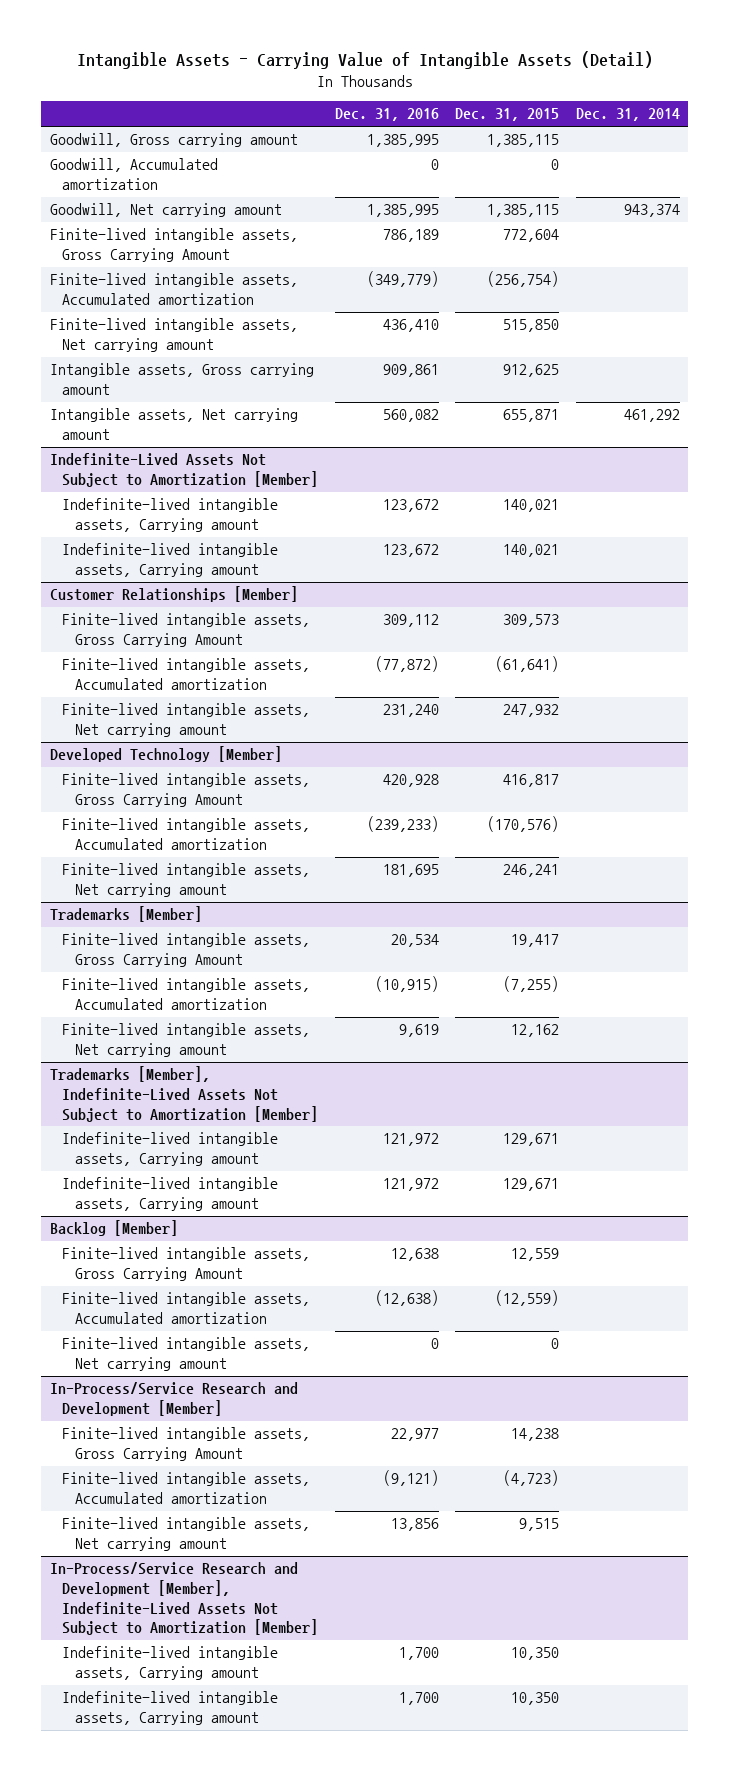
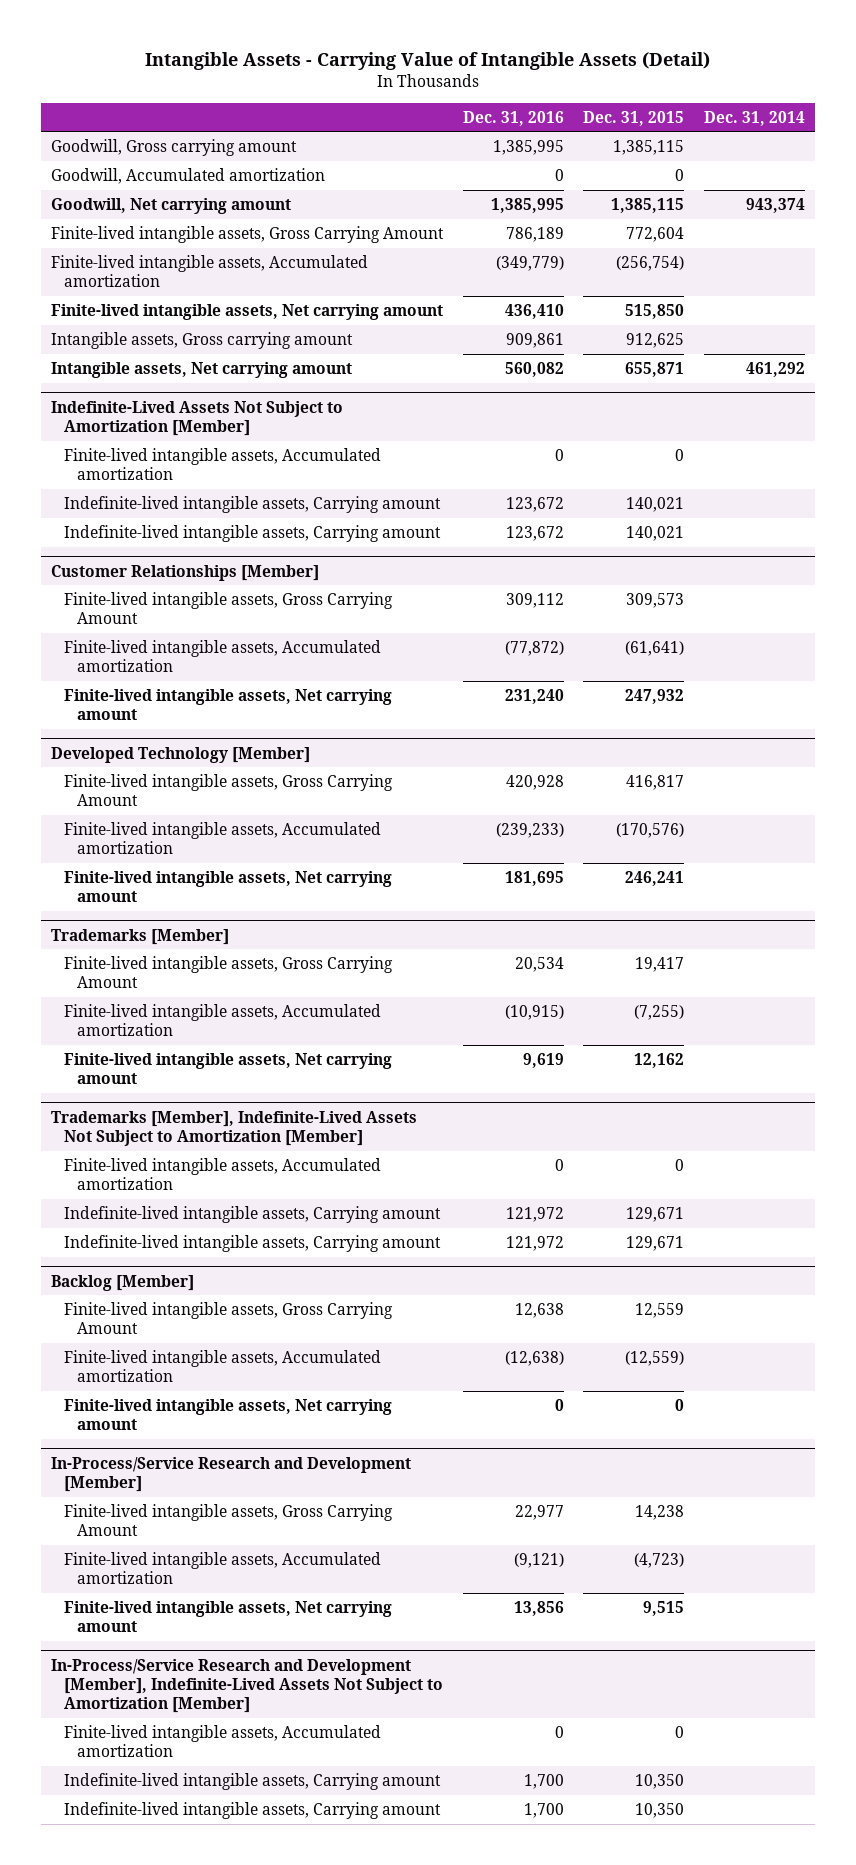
@ Indefinite-Lived Assets Not Subject to Amortization [Member]
+ Finite-lived intangible assets, Accumulated amortization | 0 | 0 |
@ Trademarks [Member], Indefinite-Lived Assets Not Subject to Amortization [Member]
+ Finite-lived intangible assets, Accumulated amortization | 0 | 0 |
@ In-Process/Service Research and Development [Member], Indefinite-Lived Assets Not Subject to Amortization [Member]
+ Finite-lived intangible assets, Accumulated amortization | 0 | 0 |

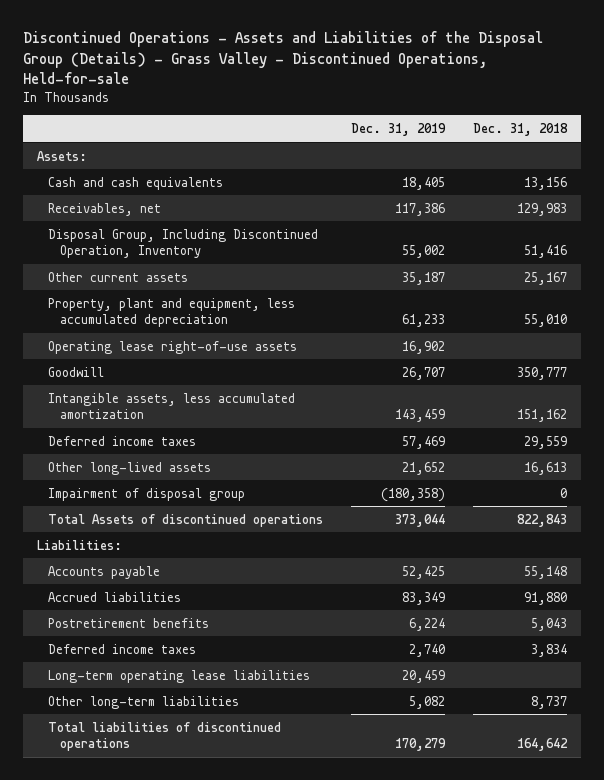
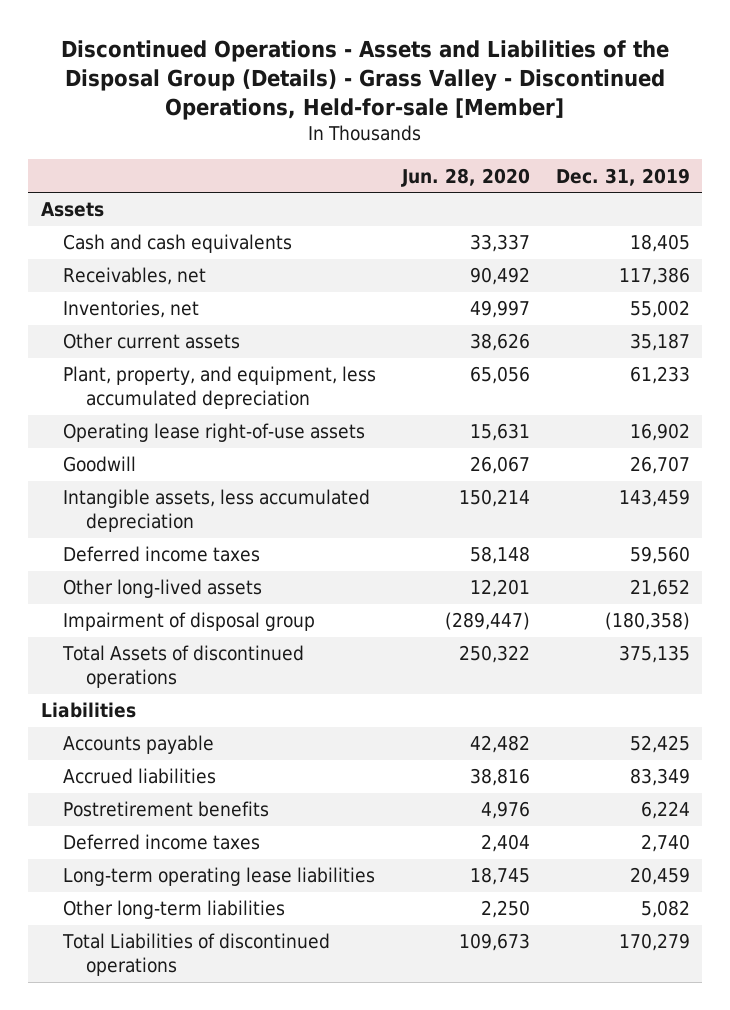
- Discontinued Operations - Assets and Liabilities of the Disposal Group (Details) - Grass Valley - Discontinued Operations, Held-for-sale
+ Discontinued Operations - Assets and Liabilities of the Disposal Group (Details) - Grass Valley - Discontinued Operations, Held-for-sale [Member]
- | Dec. 31, 2019 | Dec. 31, 2018
+ | Jun. 28, 2020 | Dec. 31, 2019
- Assets:
+ Assets
- Disposal Group, Including Discontinued Operation, Inventory | 55,002 | 51,416
+ Inventories, net | 49,997 | 55,002
- Property, plant and equipment, less accumulated depreciation | 61,233 | 55,010
+ Plant, property, and equipment, less accumulated depreciation | 65,056 | 61,233
- Intangible assets, less accumulated amortization | 143,459 | 151,162
- Deferred income taxes | 57,469 | 29,559
+ Intangible assets, less accumulated depreciation | 150,214 | 143,459
+ Deferred income taxes | 58,148 | 59,560
- Total Assets of discontinued operations | 373,044 | 822,843
- Liabilities:
+ Total Assets of discontinued operations | 250,322 | 375,135
+ Liabilities
- Total liabilities of discontinued operations | 170,279 | 164,642
+ Total Liabilities of discontinued operations | 109,673 | 170,279

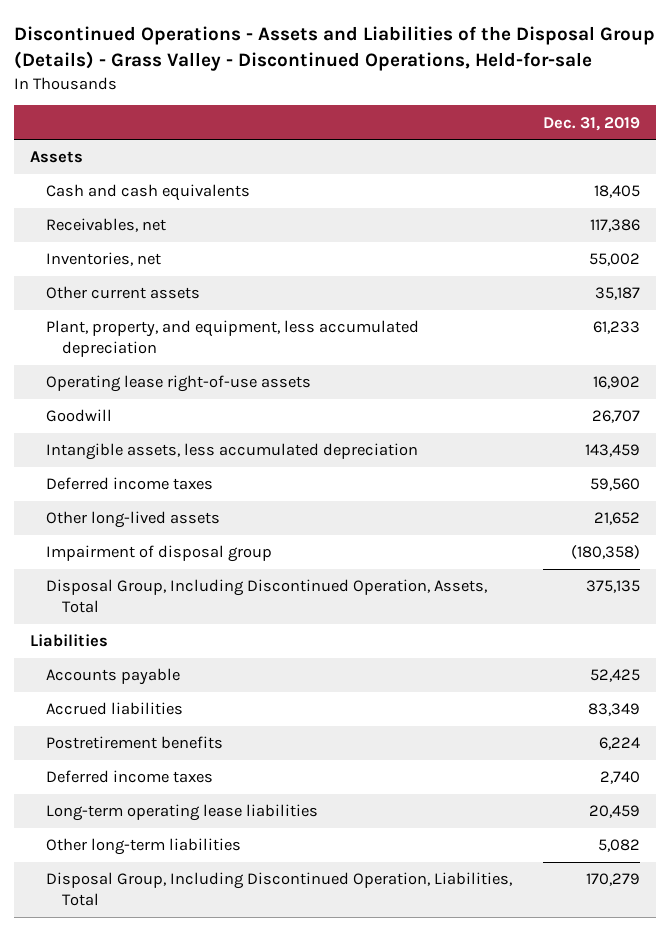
- Discontinued Operations - Assets and Liabilities of the Disposal Group (Details) - Grass Valley - Discontinued Operations, Held-for-sale [Member]
+ Discontinued Operations - Assets and Liabilities of the Disposal Group (Details) - Grass Valley - Discontinued Operations, Held-for-sale
- | Jun. 28, 2020 | Dec. 31, 2019
+ | Dec. 31, 2019
- Total Assets of discontinued operations | 250,322 | 375,135
+ Disposal Group, Including Discontinued Operation, Assets, Total | 375,135
- Total Liabilities of discontinued operations | 109,673 | 170,279
+ Disposal Group, Including Discontinued Operation, Liabilities, Total | 170,279

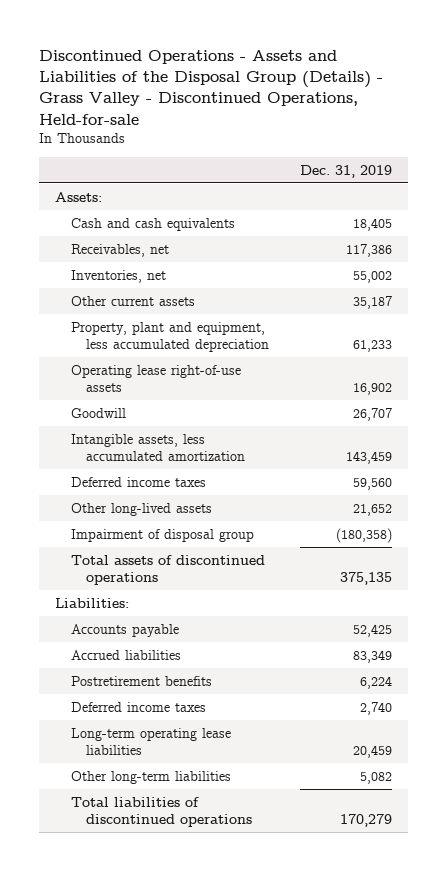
- Assets
+ Assets:
- Plant, property, and equipment, less accumulated depreciation | 61,233
+ Property, plant and equipment, less accumulated depreciation | 61,233
- Intangible assets, less accumulated depreciation | 143,459
+ Intangible assets, less accumulated amortization | 143,459
- Disposal Group, Including Discontinued Operation, Assets, Total | 375,135
- Liabilities
+ Total assets of discontinued operations | 375,135
+ Liabilities:
- Disposal Group, Including Discontinued Operation, Liabilities, Total | 170,279
+ Total liabilities of discontinued operations | 170,279

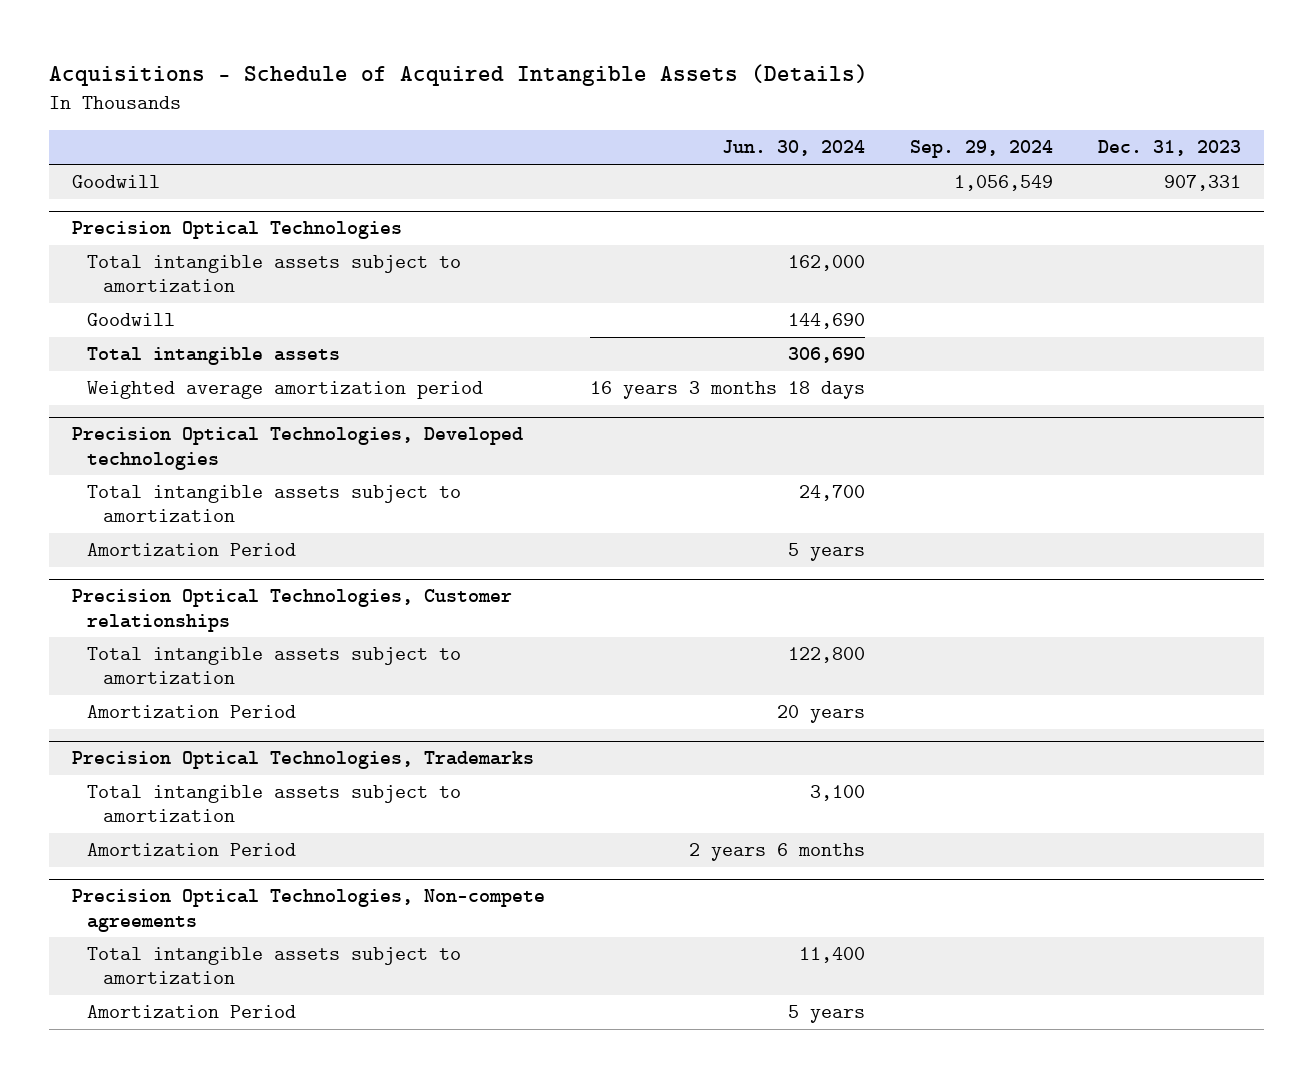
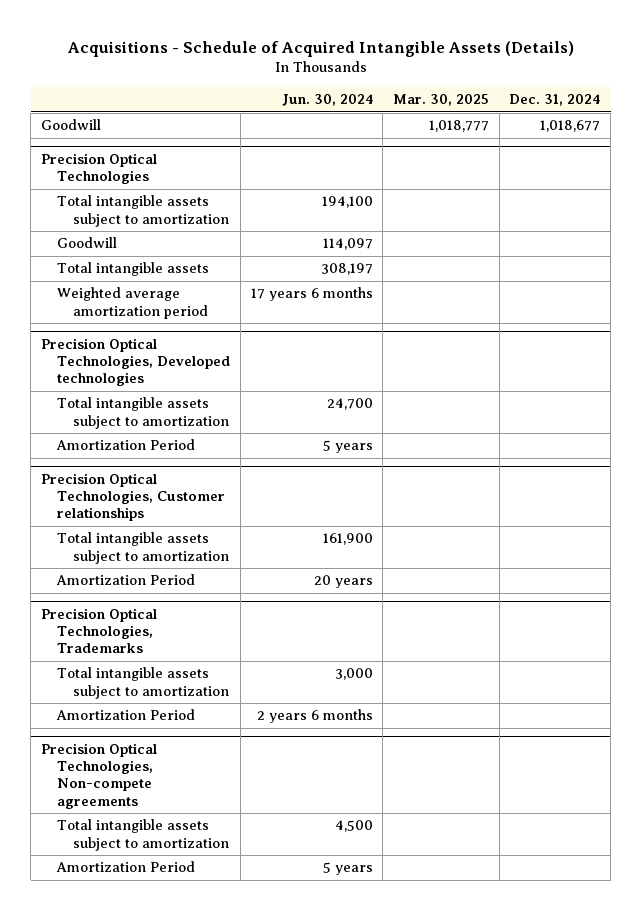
- | Jun. 30, 2024 | Sep. 29, 2024 | Dec. 31, 2023
+ | Jun. 30, 2024 | Mar. 30, 2025 | Dec. 31, 2024
@ Precision Optical Technologies
- Total intangible assets subject to amortization | 162,000 | |
- Goodwill | 144,690 | |
- Total intangible assets | 306,690 | |
- Weighted average amortization period | 16 years 3 months 18 days | |
+ Total intangible assets subject to amortization | 194,100 | |
+ Goodwill | 114,097 | |
+ Total intangible assets | 308,197 | |
+ Weighted average amortization period | 17 years 6 months | |
@ Precision Optical Technologies, Customer relationships
- Total intangible assets subject to amortization | 122,800 | |
+ Total intangible assets subject to amortization | 161,900 | |
@ Precision Optical Technologies, Trademarks
- Total intangible assets subject to amortization | 3,100 | |
+ Total intangible assets subject to amortization | 3,000 | |
@ Precision Optical Technologies, Non-compete agreements
- Total intangible assets subject to amortization | 11,400 | |
+ Total intangible assets subject to amortization | 4,500 | |

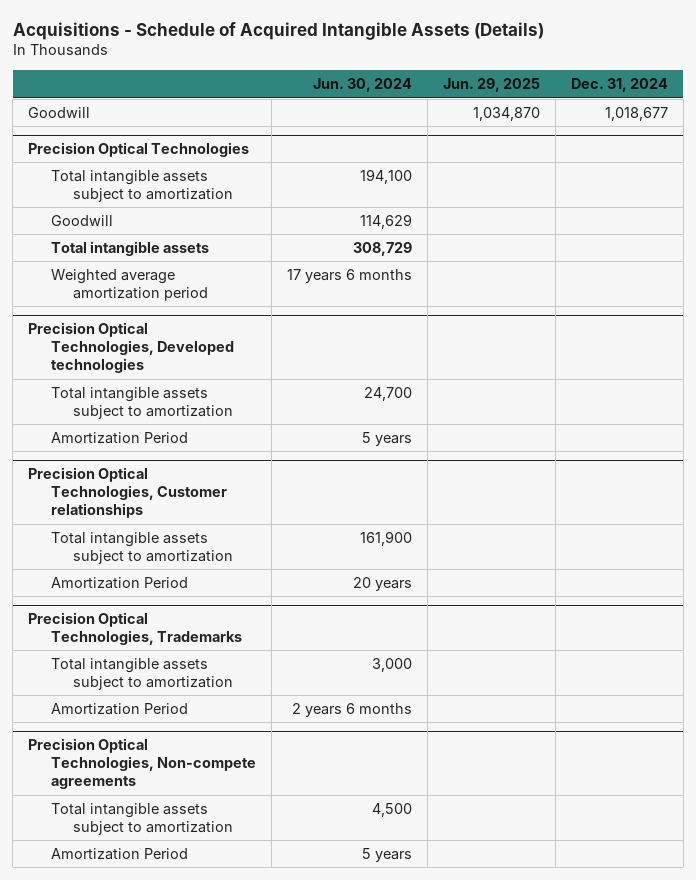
- | Jun. 30, 2024 | Mar. 30, 2025 | Dec. 31, 2024
+ | Jun. 30, 2024 | Jun. 29, 2025 | Dec. 31, 2024
@ Precision Optical Technologies
- Goodwill | 114,097 | |
- Total intangible assets | 308,197 | |
+ Goodwill | 114,629 | |
+ Total intangible assets | 308,729 | |

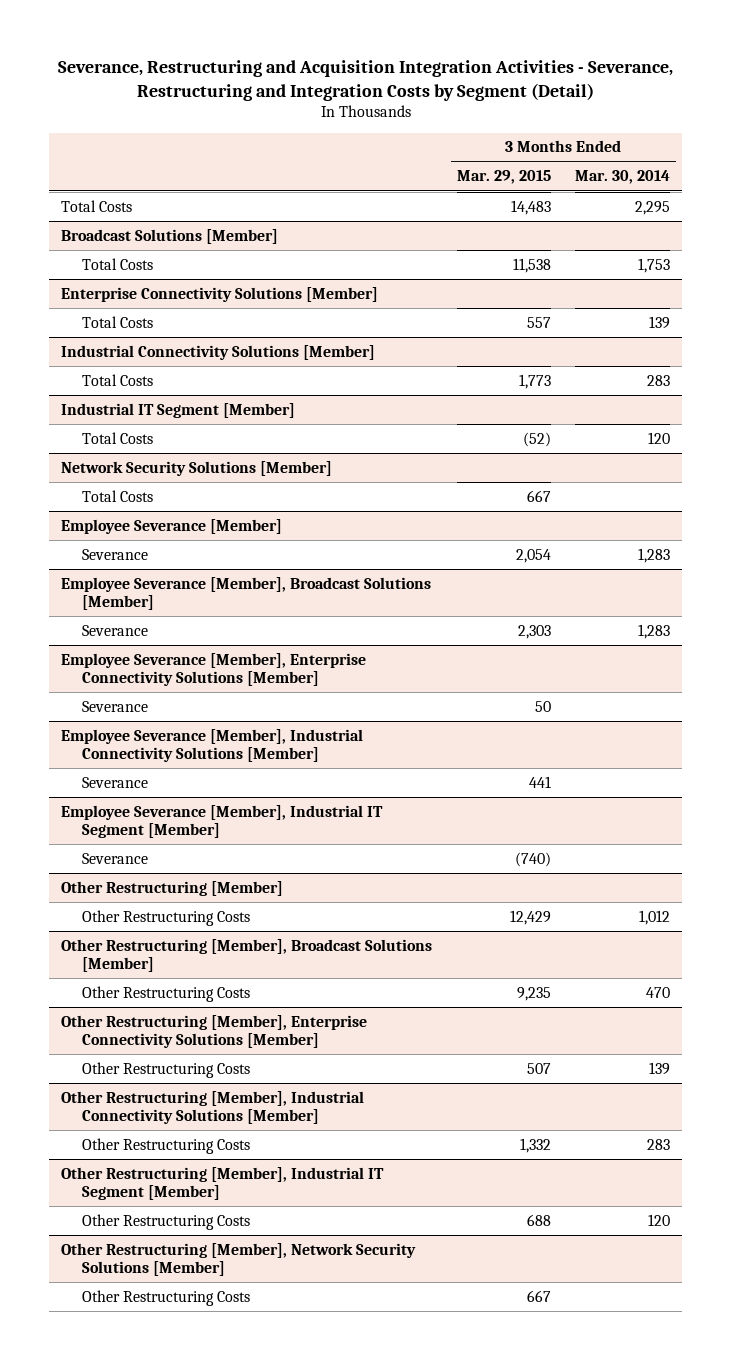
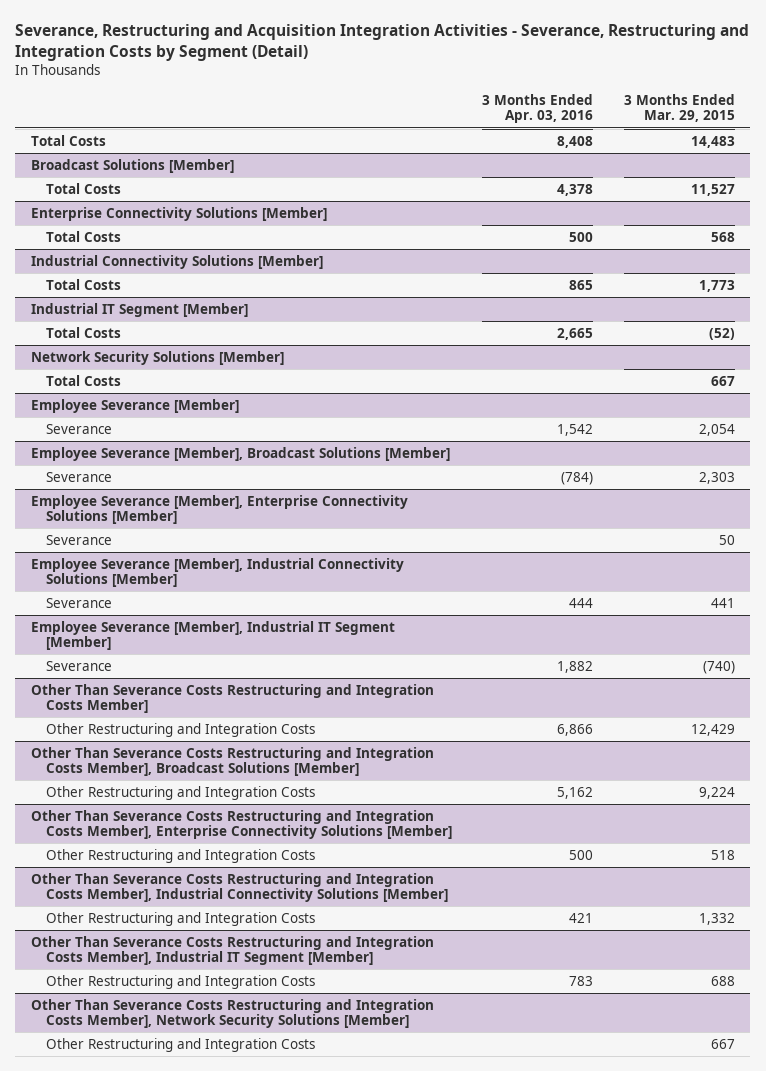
- | 3 Months Ended Mar. 29, 2015 | 3 Months Ended Mar. 30, 2014
+ | 3 Months Ended Apr. 03, 2016 | 3 Months Ended Mar. 29, 2015
@ Broadcast Solutions [Member]
- Total Costs | 11,538 | 1,753
+ Total Costs | 4,378 | 11,527
@ Enterprise Connectivity Solutions [Member]
- Total Costs | 557 | 139
+ Total Costs | 500 | 568
- Other Restructuring [Member]
- Other Restructuring Costs | 12,429 | 1,012
- Other Restructuring [Member], Broadcast Solutions [Member]
- Other Restructuring Costs | 9,235 | 470
- Other Restructuring [Member], Enterprise Connectivity Solutions [Member]
- Other Restructuring Costs | 507 | 139
- Other Restructuring [Member], Industrial Connectivity Solutions [Member]
- Other Restructuring Costs | 1,332 | 283
- Other Restructuring [Member], Industrial IT Segment [Member]
- Other Restructuring Costs | 688 | 120
- Other Restructuring [Member], Network Security Solutions [Member]
- Other Restructuring Costs | 667 |
+ Other Than Severance Costs Restructuring and Integration Costs Member]
+ Other Restructuring and Integration Costs | 6,866 | 12,429
+ Other Than Severance Costs Restructuring and Integration Costs Member], Broadcast Solutions [Member]
+ Other Restructuring and Integration Costs | 5,162 | 9,224
+ Other Than Severance Costs Restructuring and Integration Costs Member], Enterprise Connectivity Solutions [Member]
+ Other Restructuring and Integration Costs | 500 | 518
+ Other Than Severance Costs Restructuring and Integration Costs Member], Industrial Connectivity Solutions [Member]
+ Other Restructuring and Integration Costs | 421 | 1,332
+ Other Than Severance Costs Restructuring and Integration Costs Member], Industrial IT Segment [Member]
+ Other Restructuring and Integration Costs | 783 | 688
+ Other Than Severance Costs Restructuring and Integration Costs Member], Network Security Solutions [Member]
+ Other Restructuring and Integration Costs | | 667

